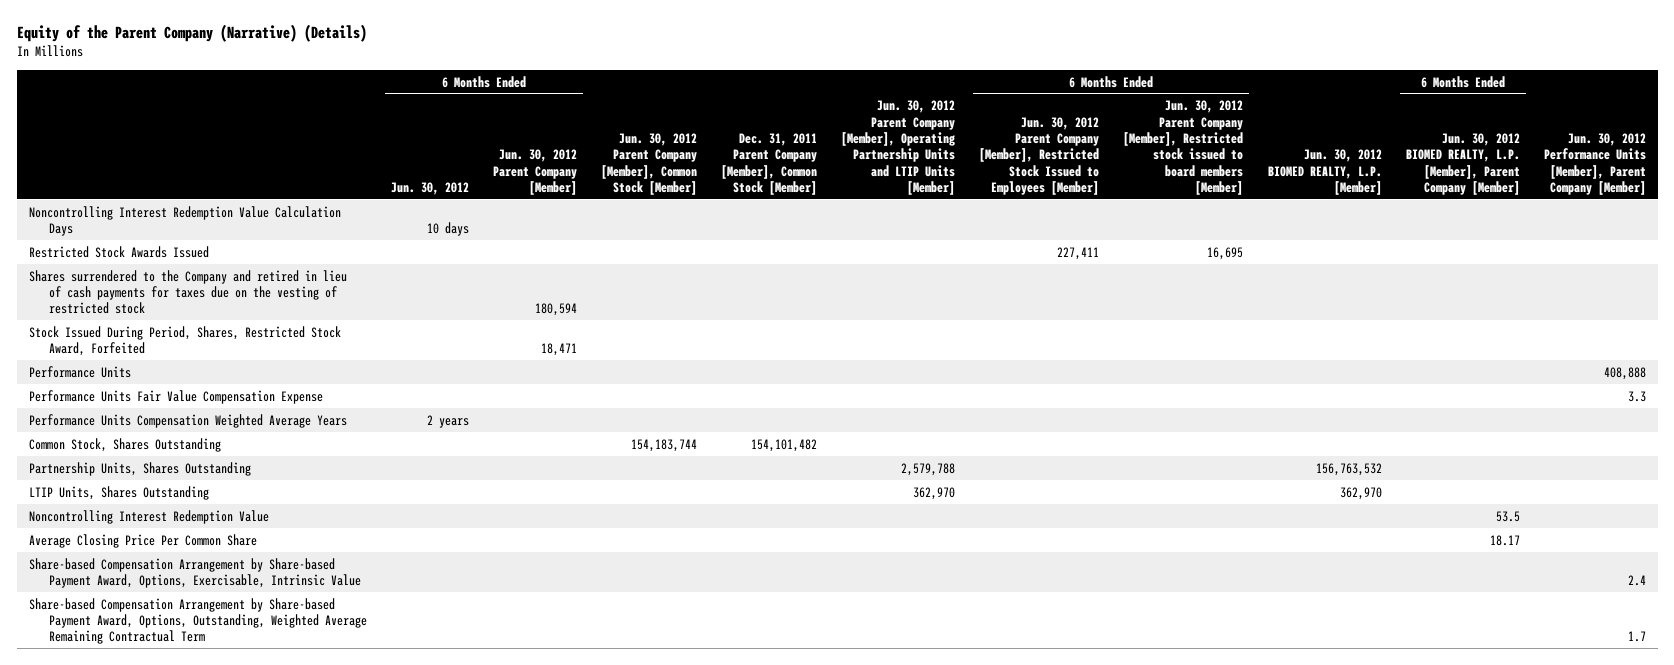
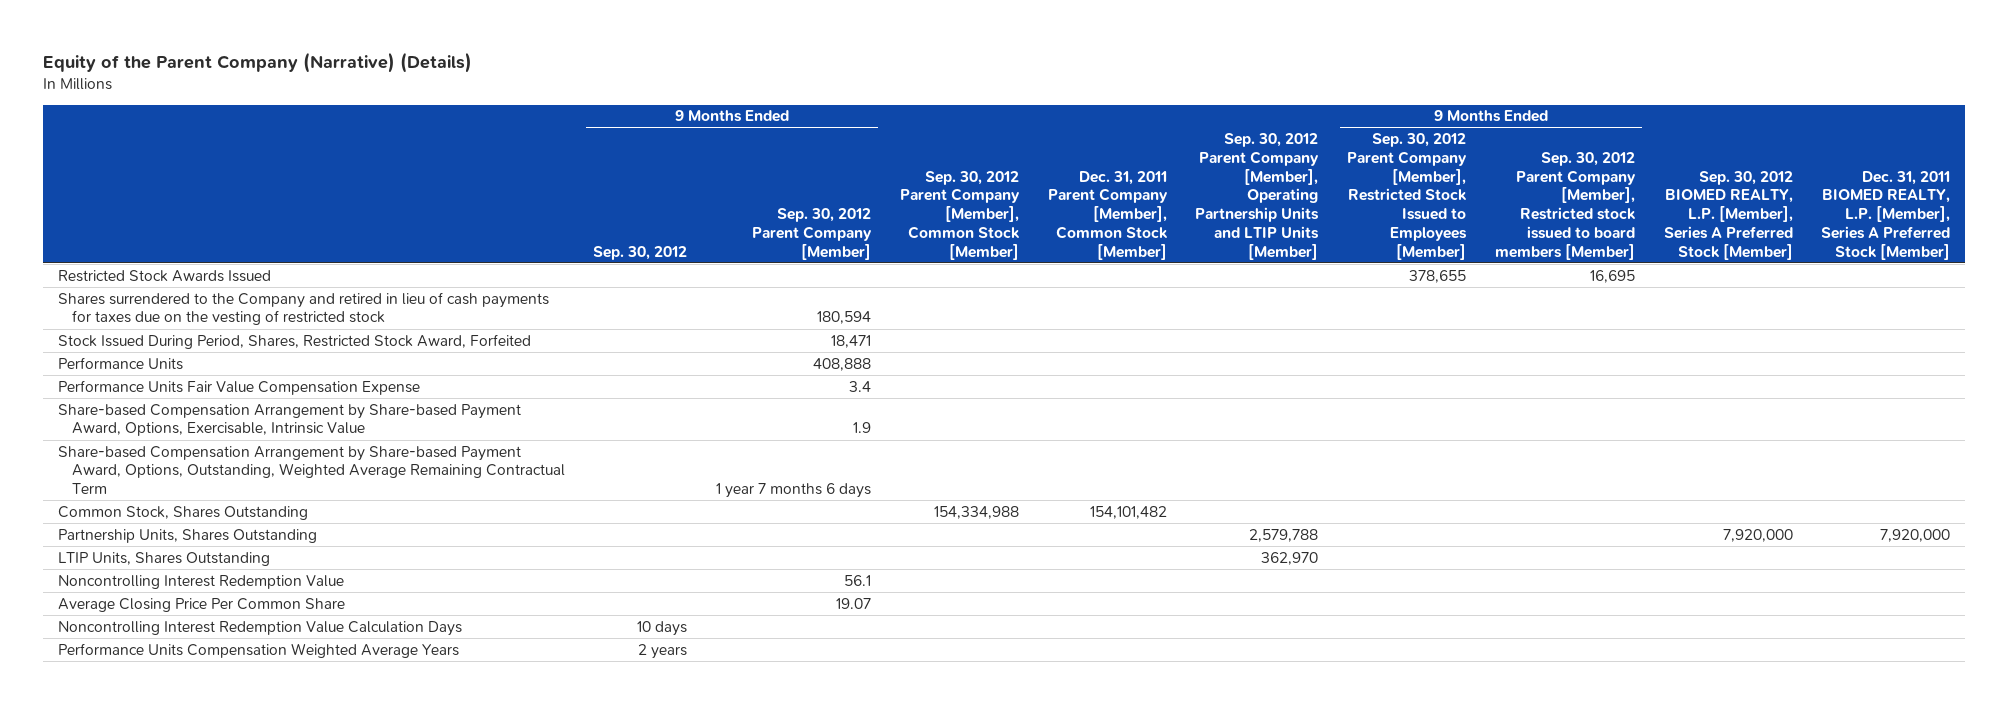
- | 6 Months Ended Jun. 30, 2012 | 6 Months Ended Jun. 30, 2012 Parent Company [Member] | Jun. 30, 2012 Parent Company [Member], Common Stock [Member] | Dec. 31, 2011 Parent Company [Member], Common Stock [Member] | Jun. 30, 2012 Parent Company [Member], Operating Partnership Units and LTIP Units [Member] | 6 Months Ended Jun. 30, 2012 Parent Company [Member], Restricted Stock Issued to Employees [Member] | 6 Months Ended Jun. 30, 2012 Parent Company [Member], Restricted stock issued to board members [Member] | Jun. 30, 2012 BIOMED REALTY, L.P. [Member] | 6 Months Ended Jun. 30, 2012 BIOMED REALTY, L.P. [Member], Parent Company [Member] | Jun. 30, 2012 Performance Units [Member], Parent Company [Member]
+ | 9 Months Ended Sep. 30, 2012 | 9 Months Ended Sep. 30, 2012 Parent Company [Member] | Sep. 30, 2012 Parent Company [Member], Common Stock [Member] | Dec. 31, 2011 Parent Company [Member], Common Stock [Member] | Sep. 30, 2012 Parent Company [Member], Operating Partnership Units and LTIP Units [Member] | 9 Months Ended Sep. 30, 2012 Parent Company [Member], Restricted Stock Issued to Employees [Member] | 9 Months Ended Sep. 30, 2012 Parent Company [Member], Restricted stock issued to board members [Member] | Sep. 30, 2012 BIOMED REALTY, L.P. [Member], Series A Preferred Stock [Member] | Dec. 31, 2011 BIOMED REALTY, L.P. [Member], Series A Preferred Stock [Member]
moved up: Share-based Compensation Arrangement by Share-based Payment Award, Options, Exercisable, Intrinsic Value | | 1.9 | | | | | | |
moved up: Share-based Compensation Arrangement by Share-based Payment Award, Options, Outstanding, Weighted Average Remaining Contractual Term | | 1 year 7 months 6 days | | | | | | |
moved down: Noncontrolling Interest Redemption Value Calculation Days | 10 days | | | | | | | |
moved down: Performance Units Compensation Weighted Average Years | 2 years | | | | | | | |

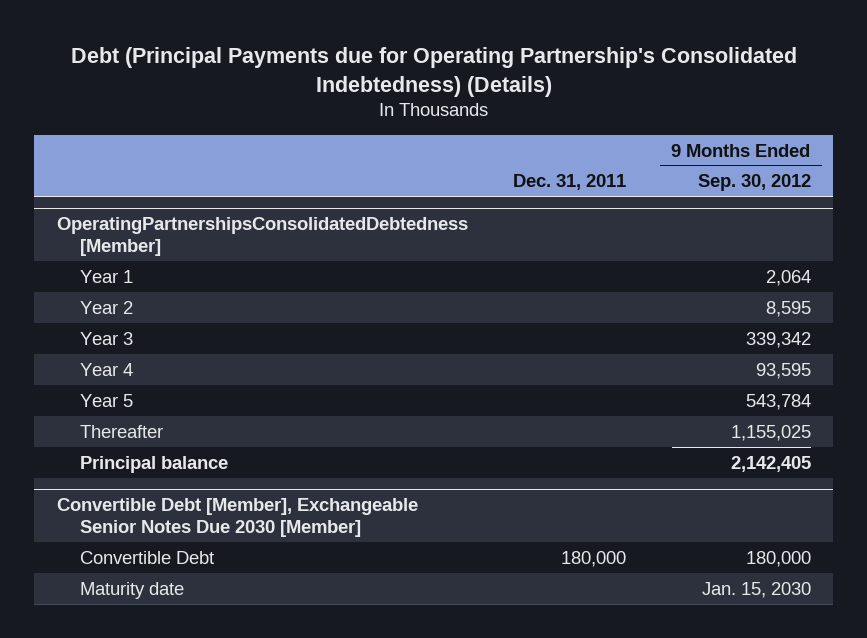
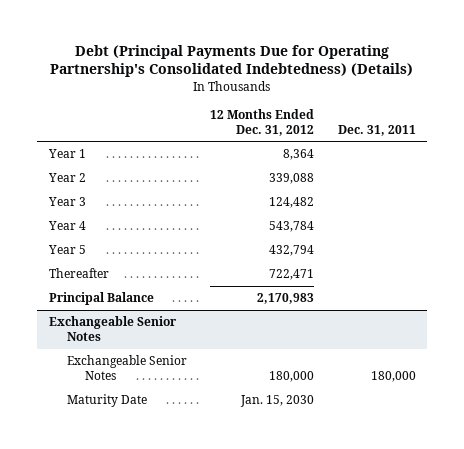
- Debt (Principal Payments due for Operating Partnership's Consolidated Indebtedness) (Details)
+ Debt (Principal Payments Due for Operating Partnership's Consolidated Indebtedness) (Details)
- | Dec. 31, 2011 | 9 Months Ended Sep. 30, 2012
+ | 12 Months Ended Dec. 31, 2012 | Dec. 31, 2011
- OperatingPartnershipsConsolidatedDebtedness [Member]
- Year 1 | | 2,064
- Year 2 | | 8,595
- Year 3 | | 339,342
- Year 4 | | 93,595
- Year 5 | | 543,784
- Thereafter | | 1,155,025
- Principal balance | | 2,142,405
- Convertible Debt [Member], Exchangeable Senior Notes Due 2030 [Member]
- Convertible Debt | 180,000 | 180,000
- Maturity date | | Jan. 15, 2030
+ Year 1 | 8,364 |
+ Year 2 | 339,088 |
+ Year 3 | 124,482 |
+ Year 4 | 543,784 |
+ Year 5 | 432,794 |
+ Thereafter | 722,471 |
+ Principal Balance | 2,170,983 |
+ Exchangeable Senior Notes
+ Exchangeable Senior Notes | 180,000 | 180,000
+ Maturity Date | Jan. 15, 2030 |

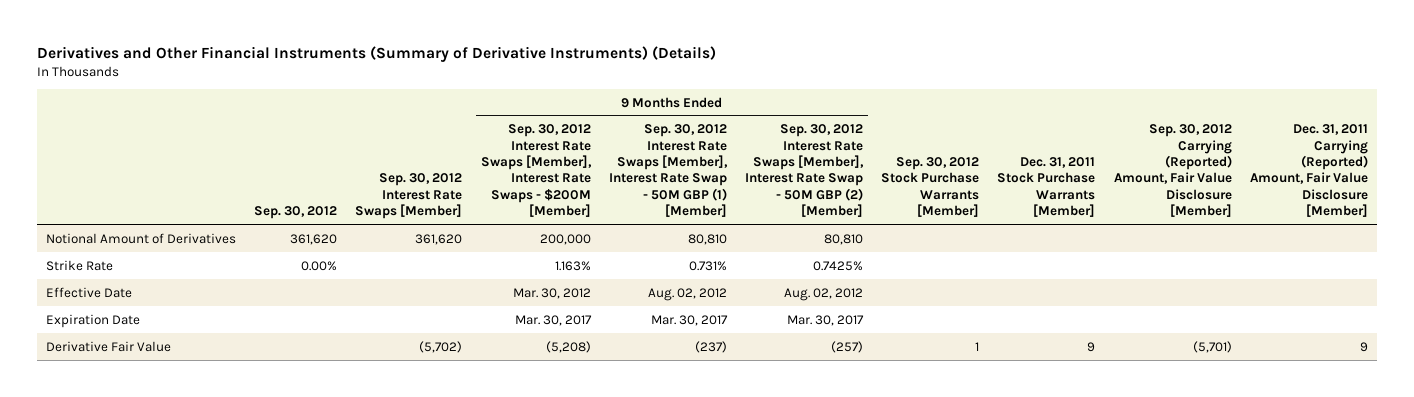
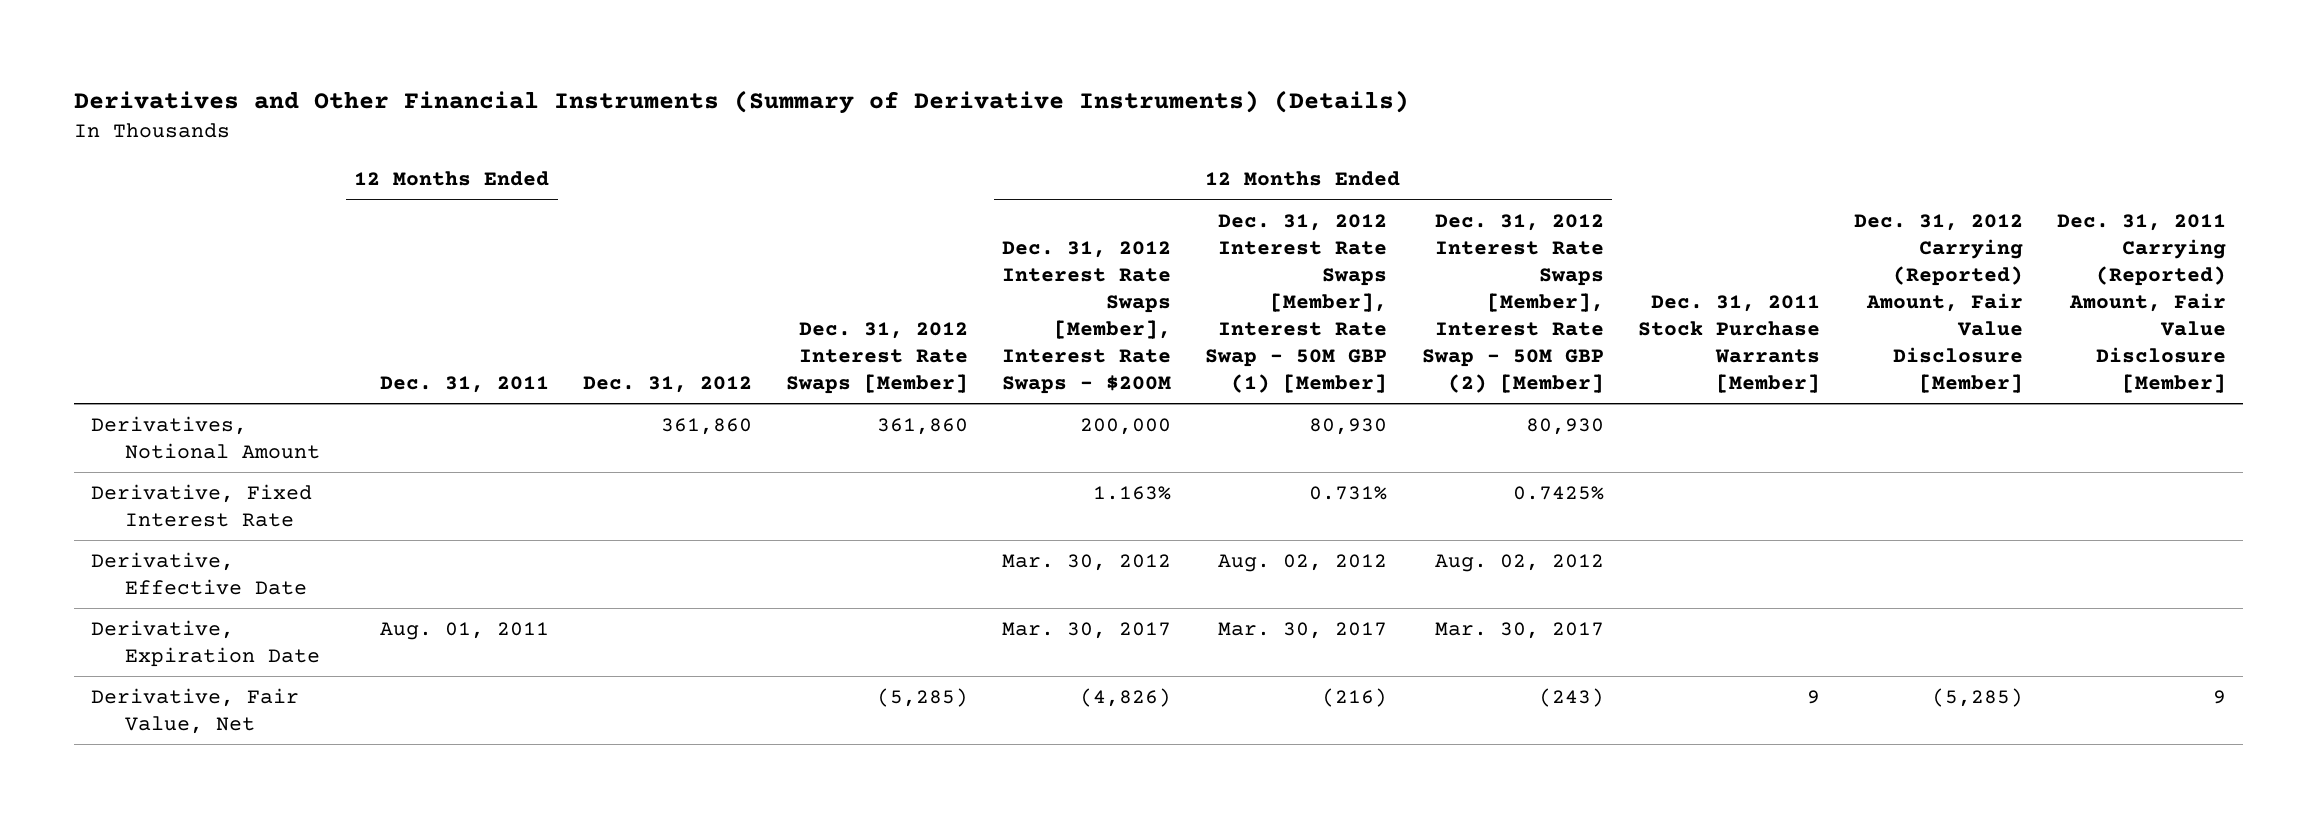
- | Sep. 30, 2012 | Sep. 30, 2012 Interest Rate Swaps [Member] | 9 Months Ended Sep. 30, 2012 Interest Rate Swaps [Member], Interest Rate Swaps - $200M [Member] | 9 Months Ended Sep. 30, 2012 Interest Rate Swaps [Member], Interest Rate Swap - 50M GBP (1) [Member] | 9 Months Ended Sep. 30, 2012 Interest Rate Swaps [Member], Interest Rate Swap - 50M GBP (2) [Member] | Sep. 30, 2012 Stock Purchase Warrants [Member] | Dec. 31, 2011 Stock Purchase Warrants [Member] | Sep. 30, 2012 Carrying (Reported) Amount, Fair Value Disclosure [Member] | Dec. 31, 2011 Carrying (Reported) Amount, Fair Value Disclosure [Member]
+ | 12 Months Ended Dec. 31, 2011 | Dec. 31, 2012 | Dec. 31, 2012 Interest Rate Swaps [Member] | 12 Months Ended Dec. 31, 2012 Interest Rate Swaps [Member], Interest Rate Swaps - $200M | 12 Months Ended Dec. 31, 2012 Interest Rate Swaps [Member], Interest Rate Swap - 50M GBP (1) [Member] | 12 Months Ended Dec. 31, 2012 Interest Rate Swaps [Member], Interest Rate Swap - 50M GBP (2) [Member] | Dec. 31, 2011 Stock Purchase Warrants [Member] | Dec. 31, 2012 Carrying (Reported) Amount, Fair Value Disclosure [Member] | Dec. 31, 2011 Carrying (Reported) Amount, Fair Value Disclosure [Member]
- Notional Amount of Derivatives | 361,620 | 361,620 | 200,000 | 80,810 | 80,810 | | | |
- Strike Rate | 0.00% | | 1.163% | 0.731% | 0.7425% | | | |
- Effective Date | | | Mar. 30, 2012 | Aug. 02, 2012 | Aug. 02, 2012 | | | |
- Expiration Date | | | Mar. 30, 2017 | Mar. 30, 2017 | Mar. 30, 2017 | | | |
- Derivative Fair Value | | (5,702) | (5,208) | (237) | (257) | 1 | 9 | (5,701) | 9
+ Derivatives, Notional Amount | | 361,860 | 361,860 | 200,000 | 80,930 | 80,930 | | |
+ Derivative, Fixed Interest Rate | | | | 1.163% | 0.731% | 0.7425% | | |
+ Derivative, Effective Date | | | | Mar. 30, 2012 | Aug. 02, 2012 | Aug. 02, 2012 | | |
+ Derivative, Expiration Date | Aug. 01, 2011 | | | Mar. 30, 2017 | Mar. 30, 2017 | Mar. 30, 2017 | | |
+ Derivative, Fair Value, Net | | | (5,285) | (4,826) | (216) | (243) | 9 | (5,285) | 9

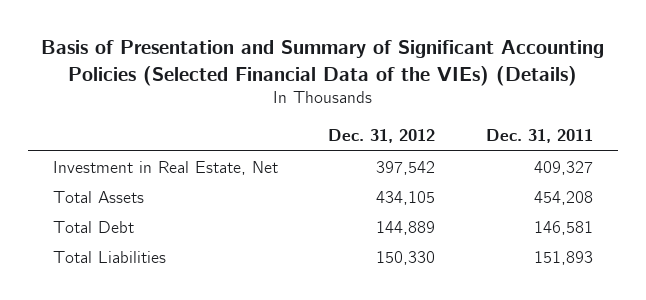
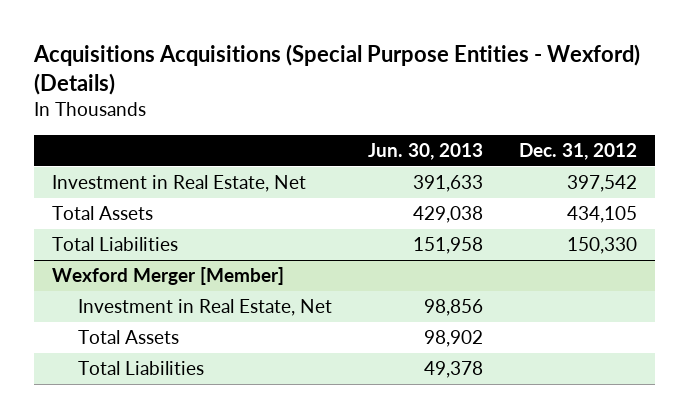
- Basis of Presentation and Summary of Significant Accounting Policies (Selected Financial Data of the VIEs) (Details)
+ Acquisitions Acquisitions (Special Purpose Entities - Wexford) (Details)
- | Dec. 31, 2012 | Dec. 31, 2011
+ | Jun. 30, 2013 | Dec. 31, 2012
- Total Debt | 144,889 | 146,581
+ Wexford Merger [Member]
+ Investment in Real Estate, Net | 98,856 |
+ Total Assets | 98,902 |
+ Total Liabilities | 49,378 |

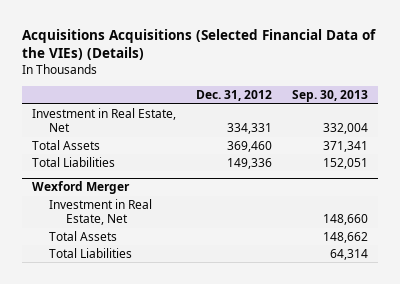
- Acquisitions Acquisitions (Special Purpose Entities - Wexford) (Details)
+ Acquisitions Acquisitions (Selected Financial Data of the VIEs) (Details)
- | Jun. 30, 2013 | Dec. 31, 2012
+ | Dec. 31, 2012 | Sep. 30, 2013
- Investment in Real Estate, Net | 391,633 | 397,542
- Total Assets | 429,038 | 434,105
- Total Liabilities | 151,958 | 150,330
- Wexford Merger [Member]
+ Investment in Real Estate, Net | 334,331 | 332,004
+ Total Assets | 369,460 | 371,341
+ Total Liabilities | 149,336 | 152,051
+ Wexford Merger

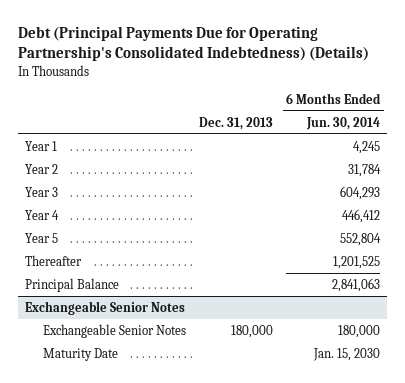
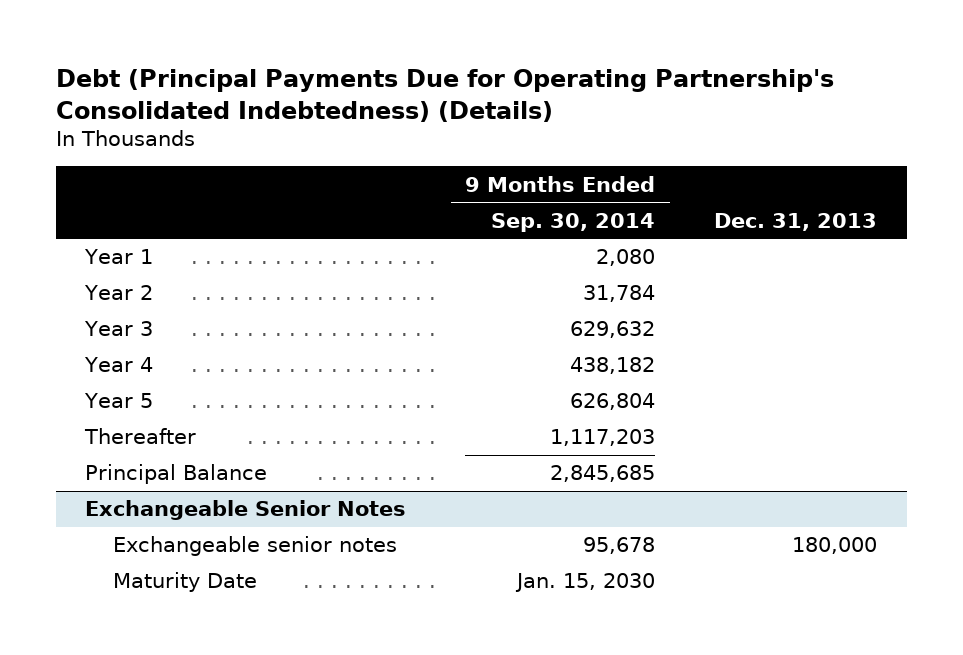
- | Dec. 31, 2013 | 6 Months Ended Jun. 30, 2014
+ | 9 Months Ended Sep. 30, 2014 | Dec. 31, 2013
@ Exchangeable Senior Notes
- Exchangeable Senior Notes | 180,000 | 180,000
+ Exchangeable senior notes | 95,678 | 180,000

